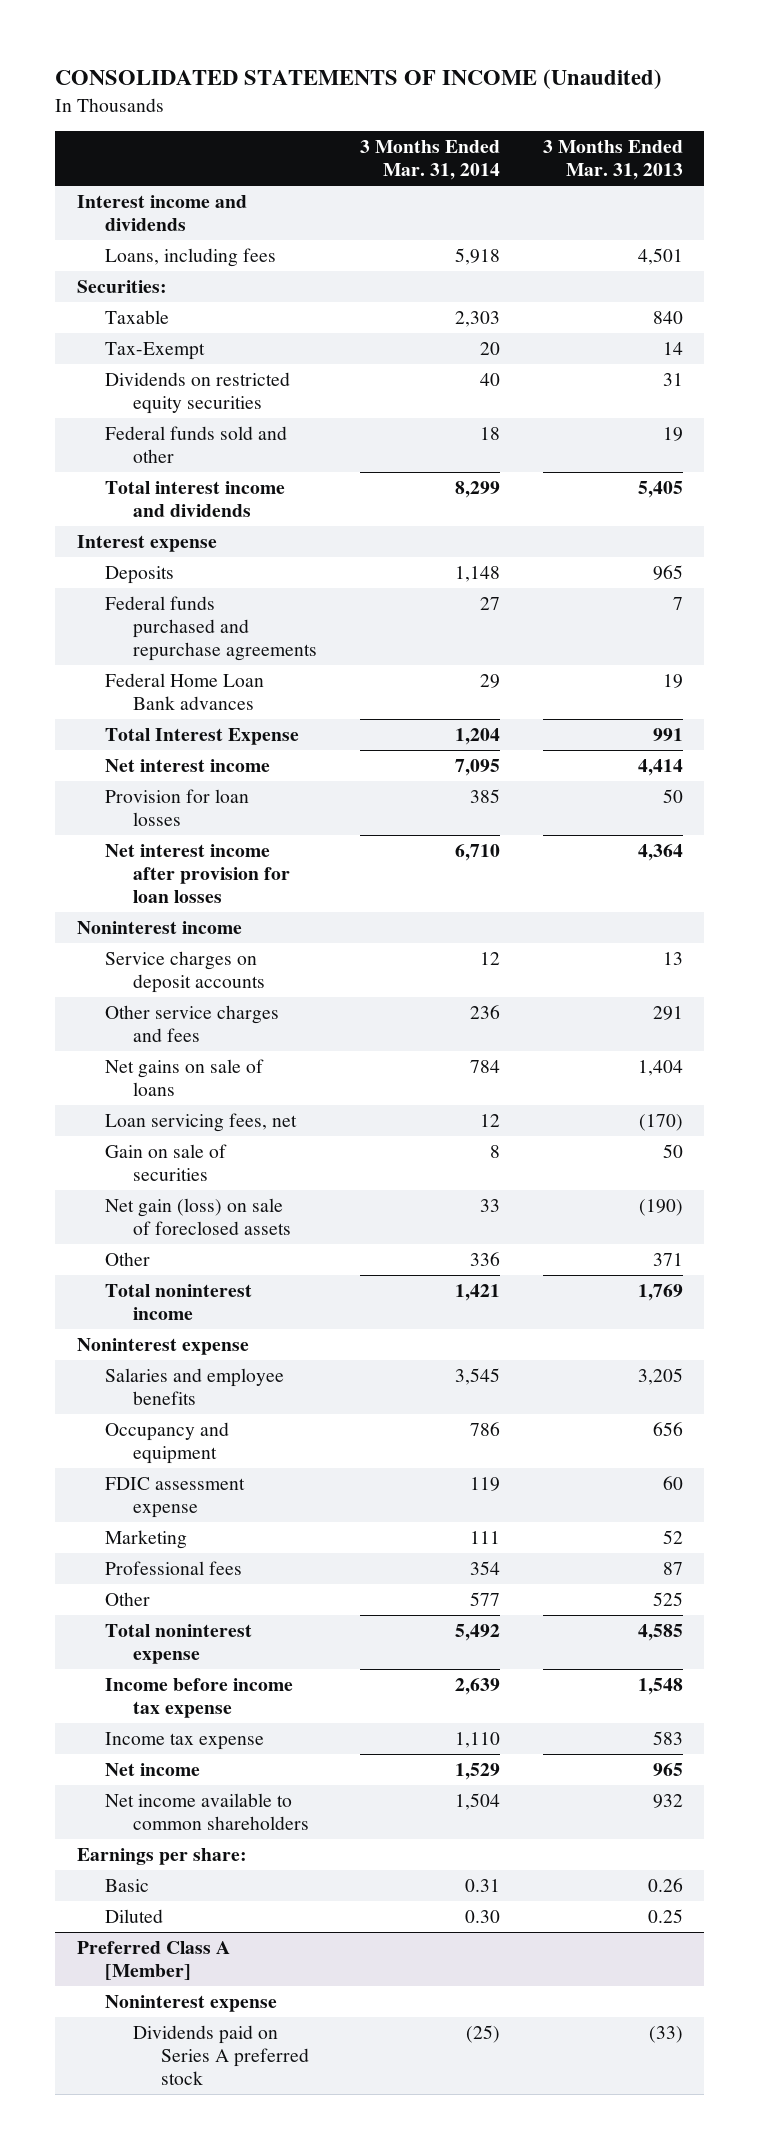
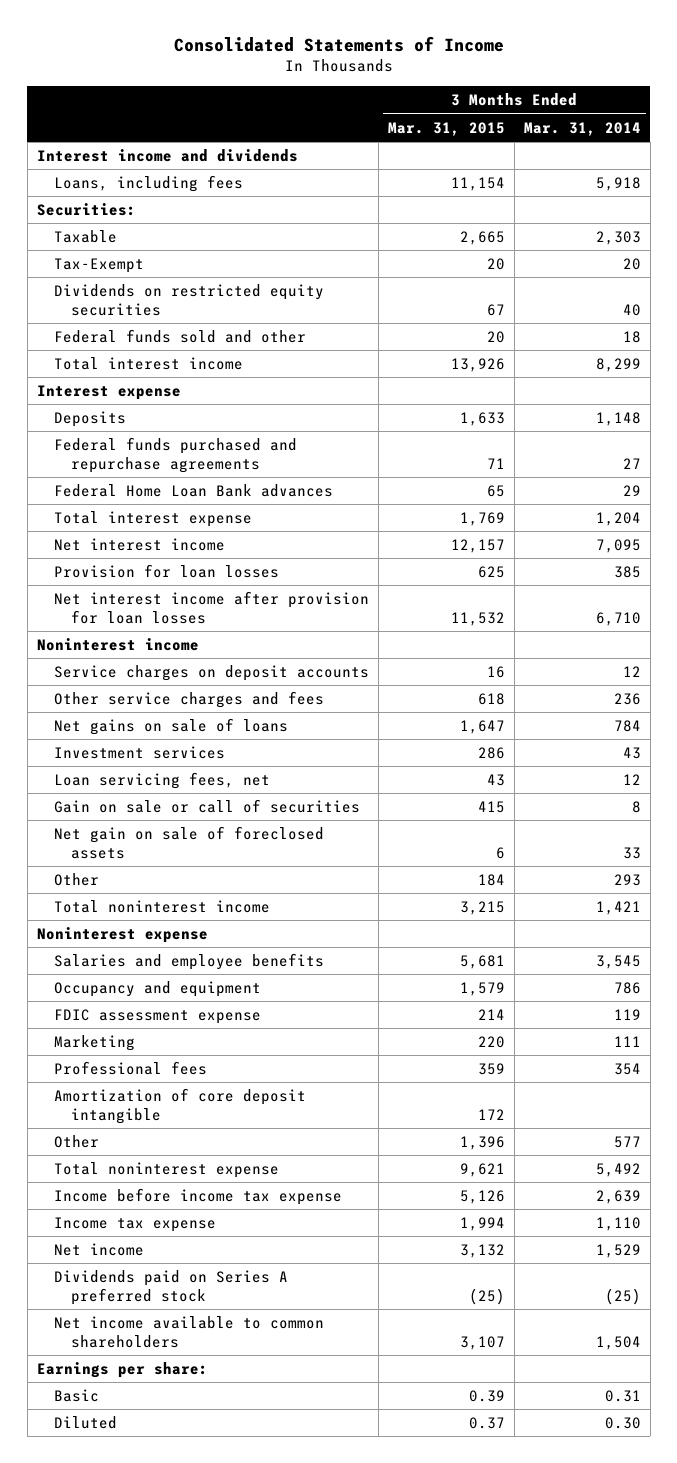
- CONSOLIDATED STATEMENTS OF INCOME (Unaudited)
+ Consolidated Statements of Income
- | 3 Months Ended Mar. 31, 2014 | 3 Months Ended Mar. 31, 2013
+ | 3 Months Ended Mar. 31, 2015 | 3 Months Ended Mar. 31, 2014
- Total interest income and dividends | 8,299 | 5,405
+ Total interest income | 13,926 | 8,299
- Total Interest Expense | 1,204 | 991
+ Total interest expense | 1,769 | 1,204
+ Investment services | 286 | 43
- Gain on sale of securities | 8 | 50
- Net gain (loss) on sale of foreclosed assets | 33 | (190)
- Other | 336 | 371
+ Gain on sale or call of securities | 415 | 8
+ Net gain on sale of foreclosed assets | 6 | 33
+ Other | 184 | 293
+ Amortization of core deposit intangible | 172 |
+ Dividends paid on Series A preferred stock | (25) | (25)
- Preferred Class A [Member]
- Noninterest expense
- Dividends paid on Series A preferred stock | (25) | (33)

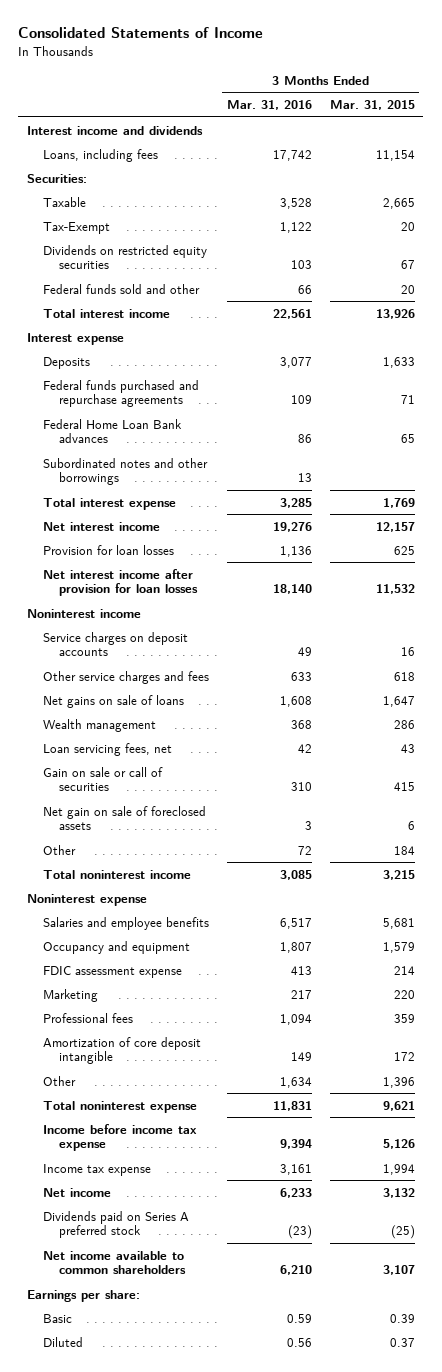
- | 3 Months Ended Mar. 31, 2015 | 3 Months Ended Mar. 31, 2014
+ | 3 Months Ended Mar. 31, 2016 | 3 Months Ended Mar. 31, 2015
+ Subordinated notes and other borrowings | 13 |
- Investment services | 286 | 43
+ Wealth management | 368 | 286

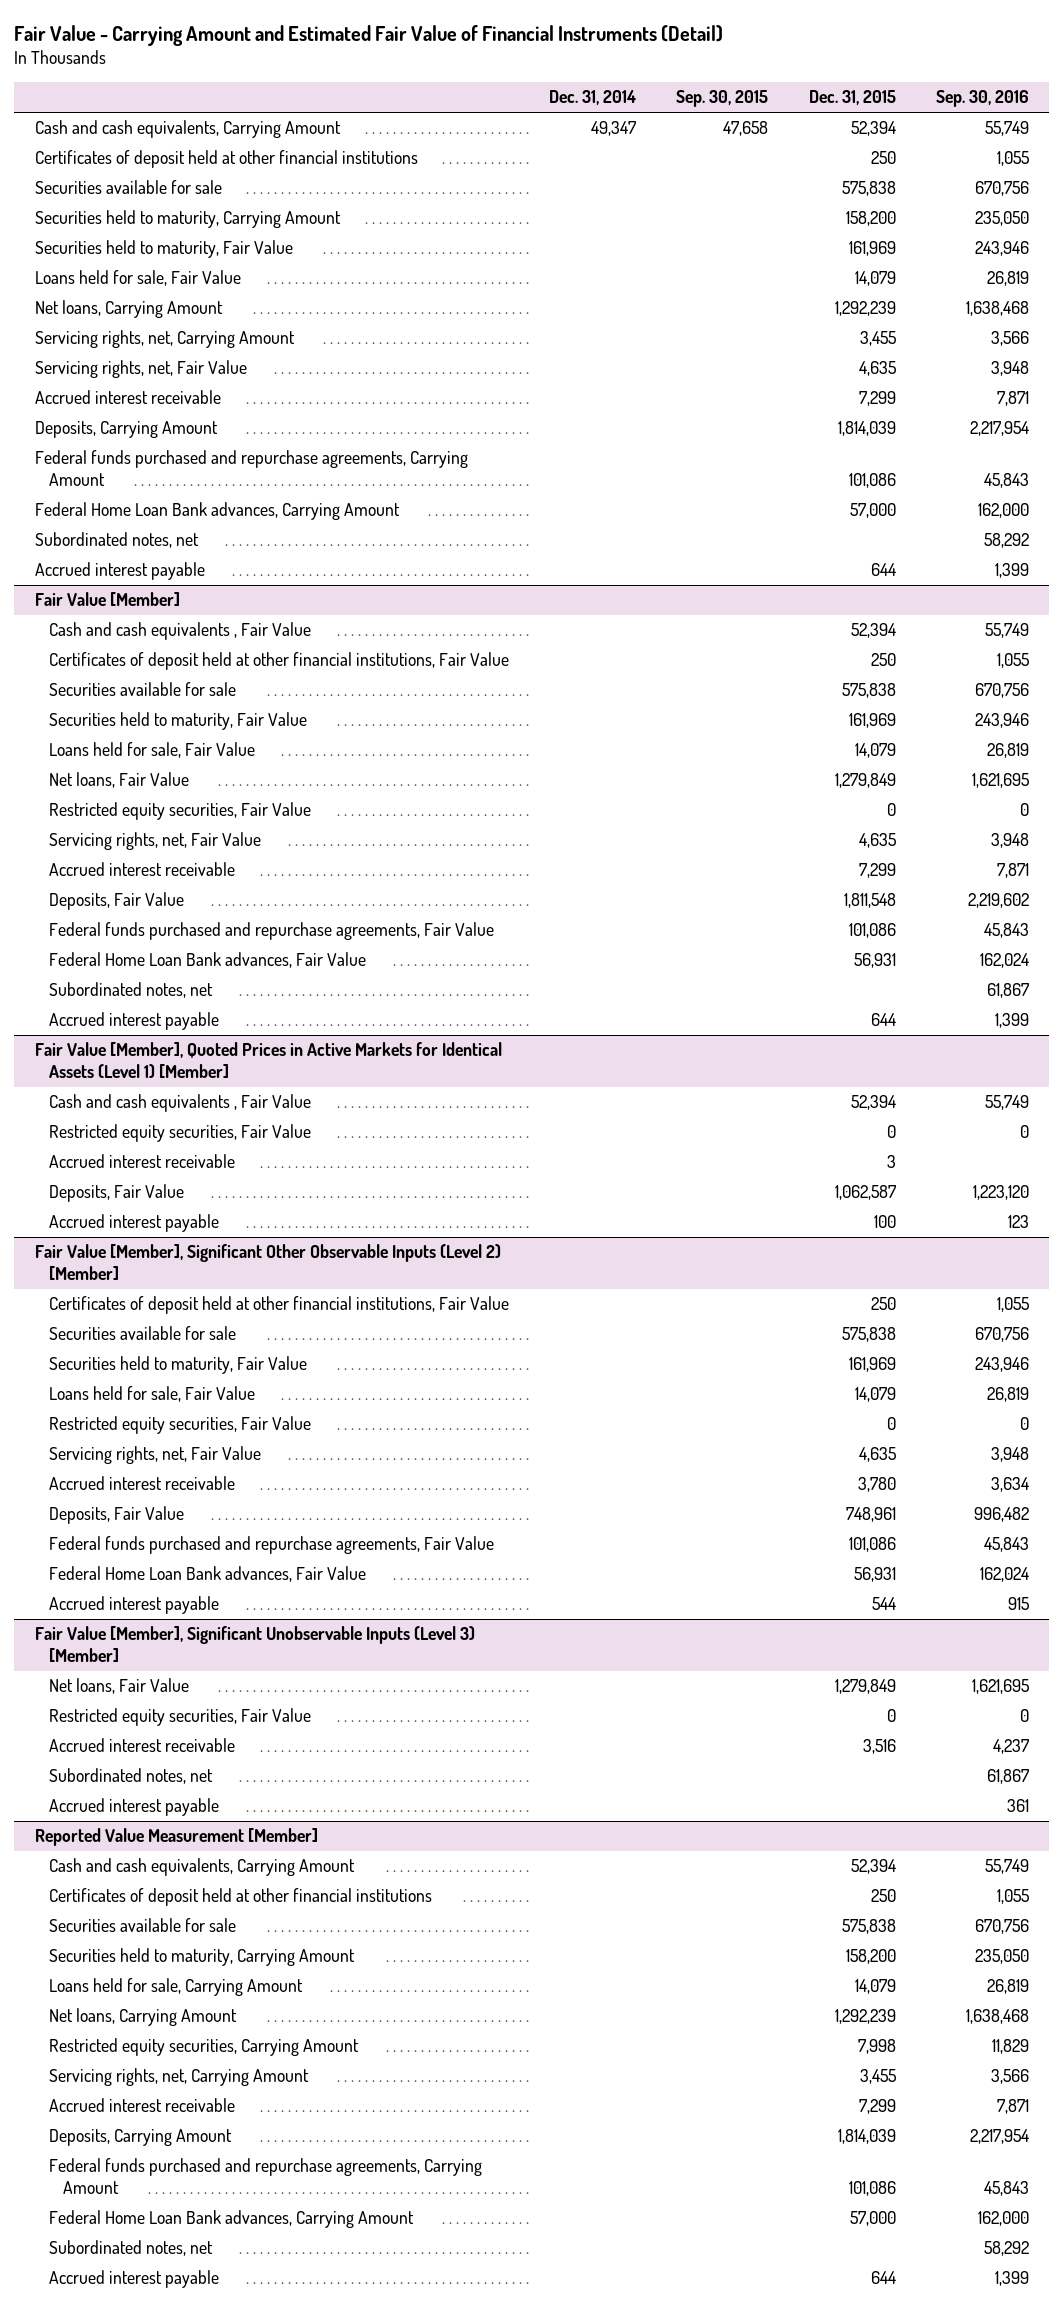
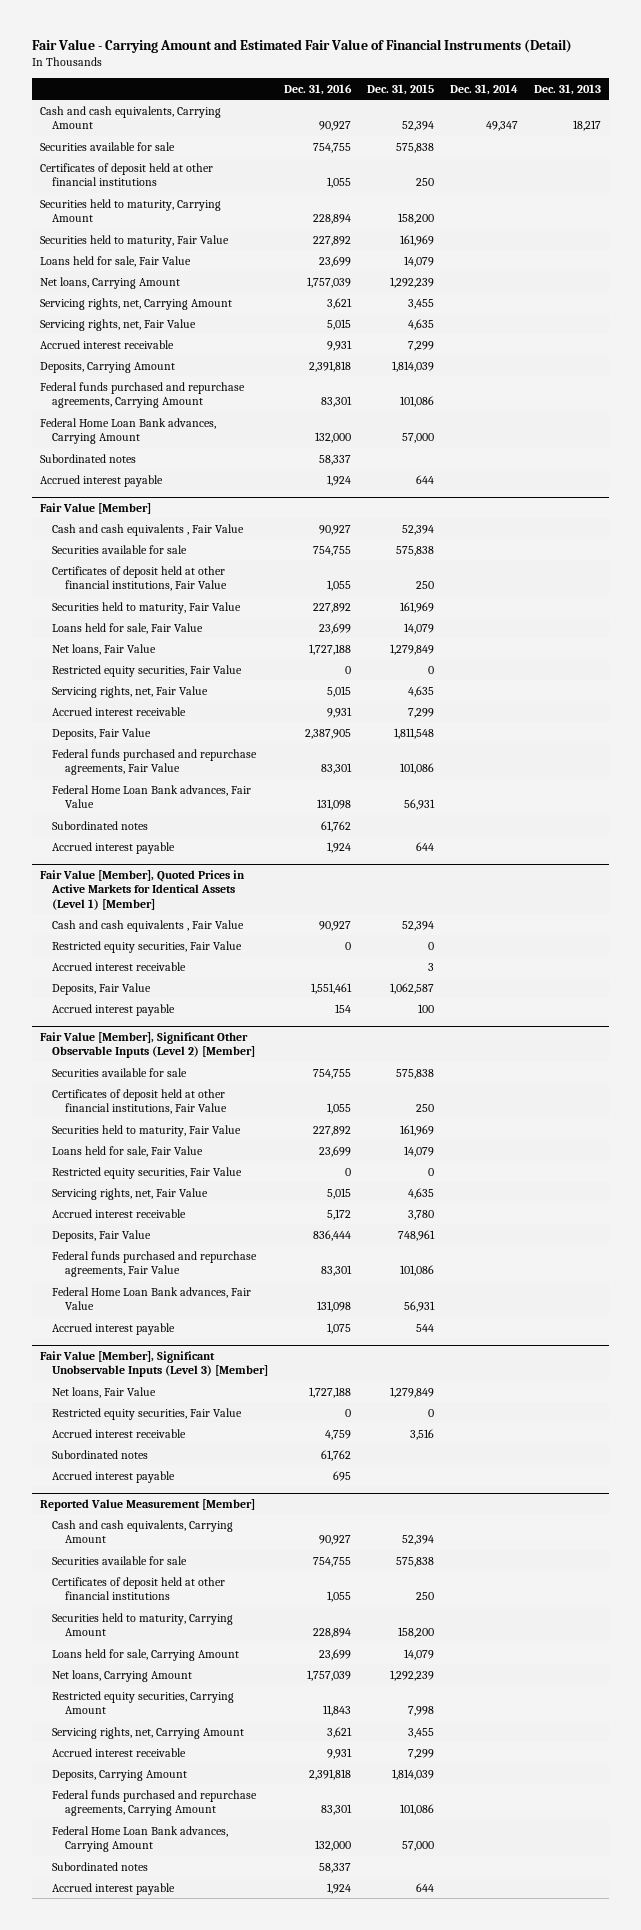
- | Dec. 31, 2014 | Sep. 30, 2015 | Dec. 31, 2015 | Sep. 30, 2016
+ | Dec. 31, 2016 | Dec. 31, 2015 | Dec. 31, 2014 | Dec. 31, 2013
moved down: Certificates of deposit held at other financial institutions | 1,055 | 250 | |
- Subordinated notes, net | | | | 58,292
+ Subordinated notes | 58,337 | | |
@ Fair Value [Member]
moved down: Certificates of deposit held at other financial institutions, Fair Value | 1,055 | 250 | |
- Subordinated notes, net | | | | 61,867
+ Subordinated notes | 61,762 | | |
@ Fair Value [Member], Significant Other Observable Inputs (Level 2) [Member]
moved down: Certificates of deposit held at other financial institutions, Fair Value | 1,055 | 250 | |
@ Fair Value [Member], Significant Unobservable Inputs (Level 3) [Member]
- Subordinated notes, net | | | | 61,867
+ Subordinated notes | 61,762 | | |
@ Reported Value Measurement [Member]
moved down: Certificates of deposit held at other financial institutions | 1,055 | 250 | |
- Subordinated notes, net | | | | 58,292
+ Subordinated notes | 58,337 | | |

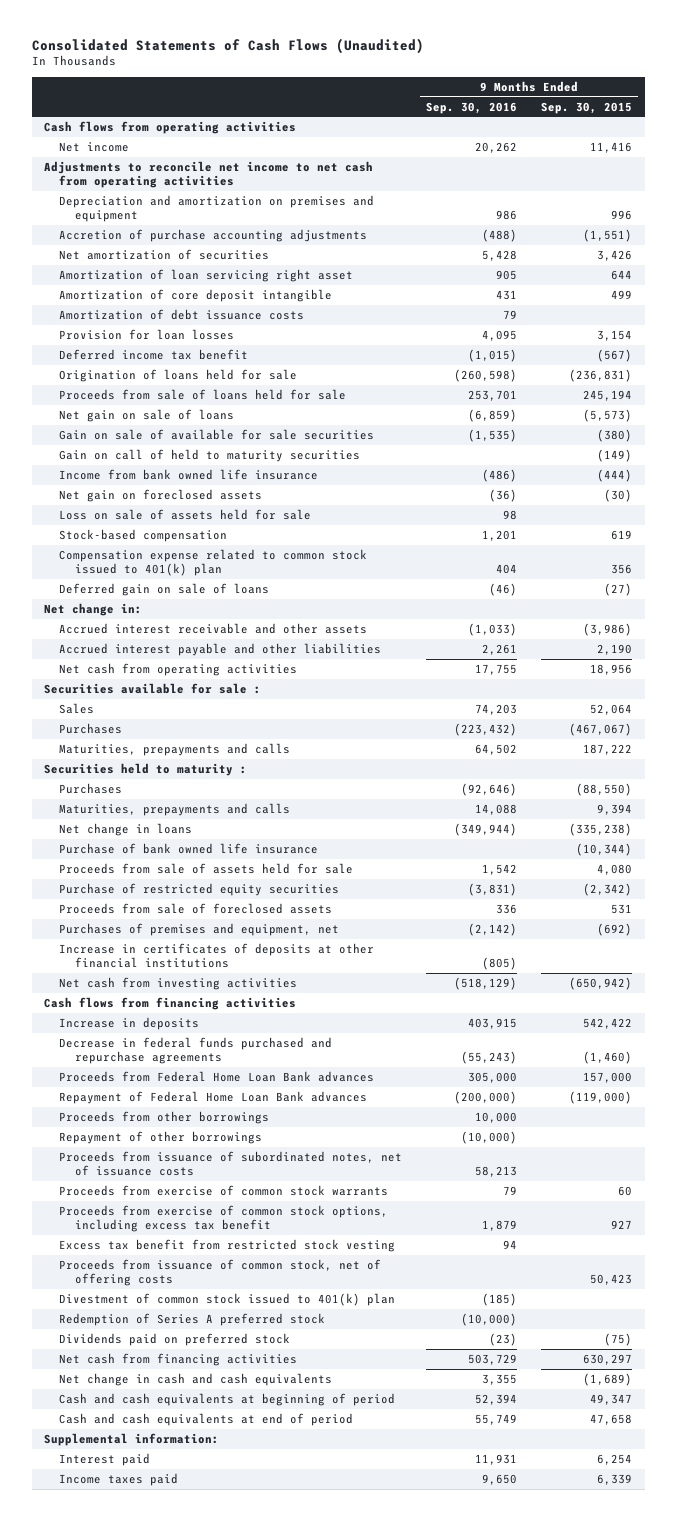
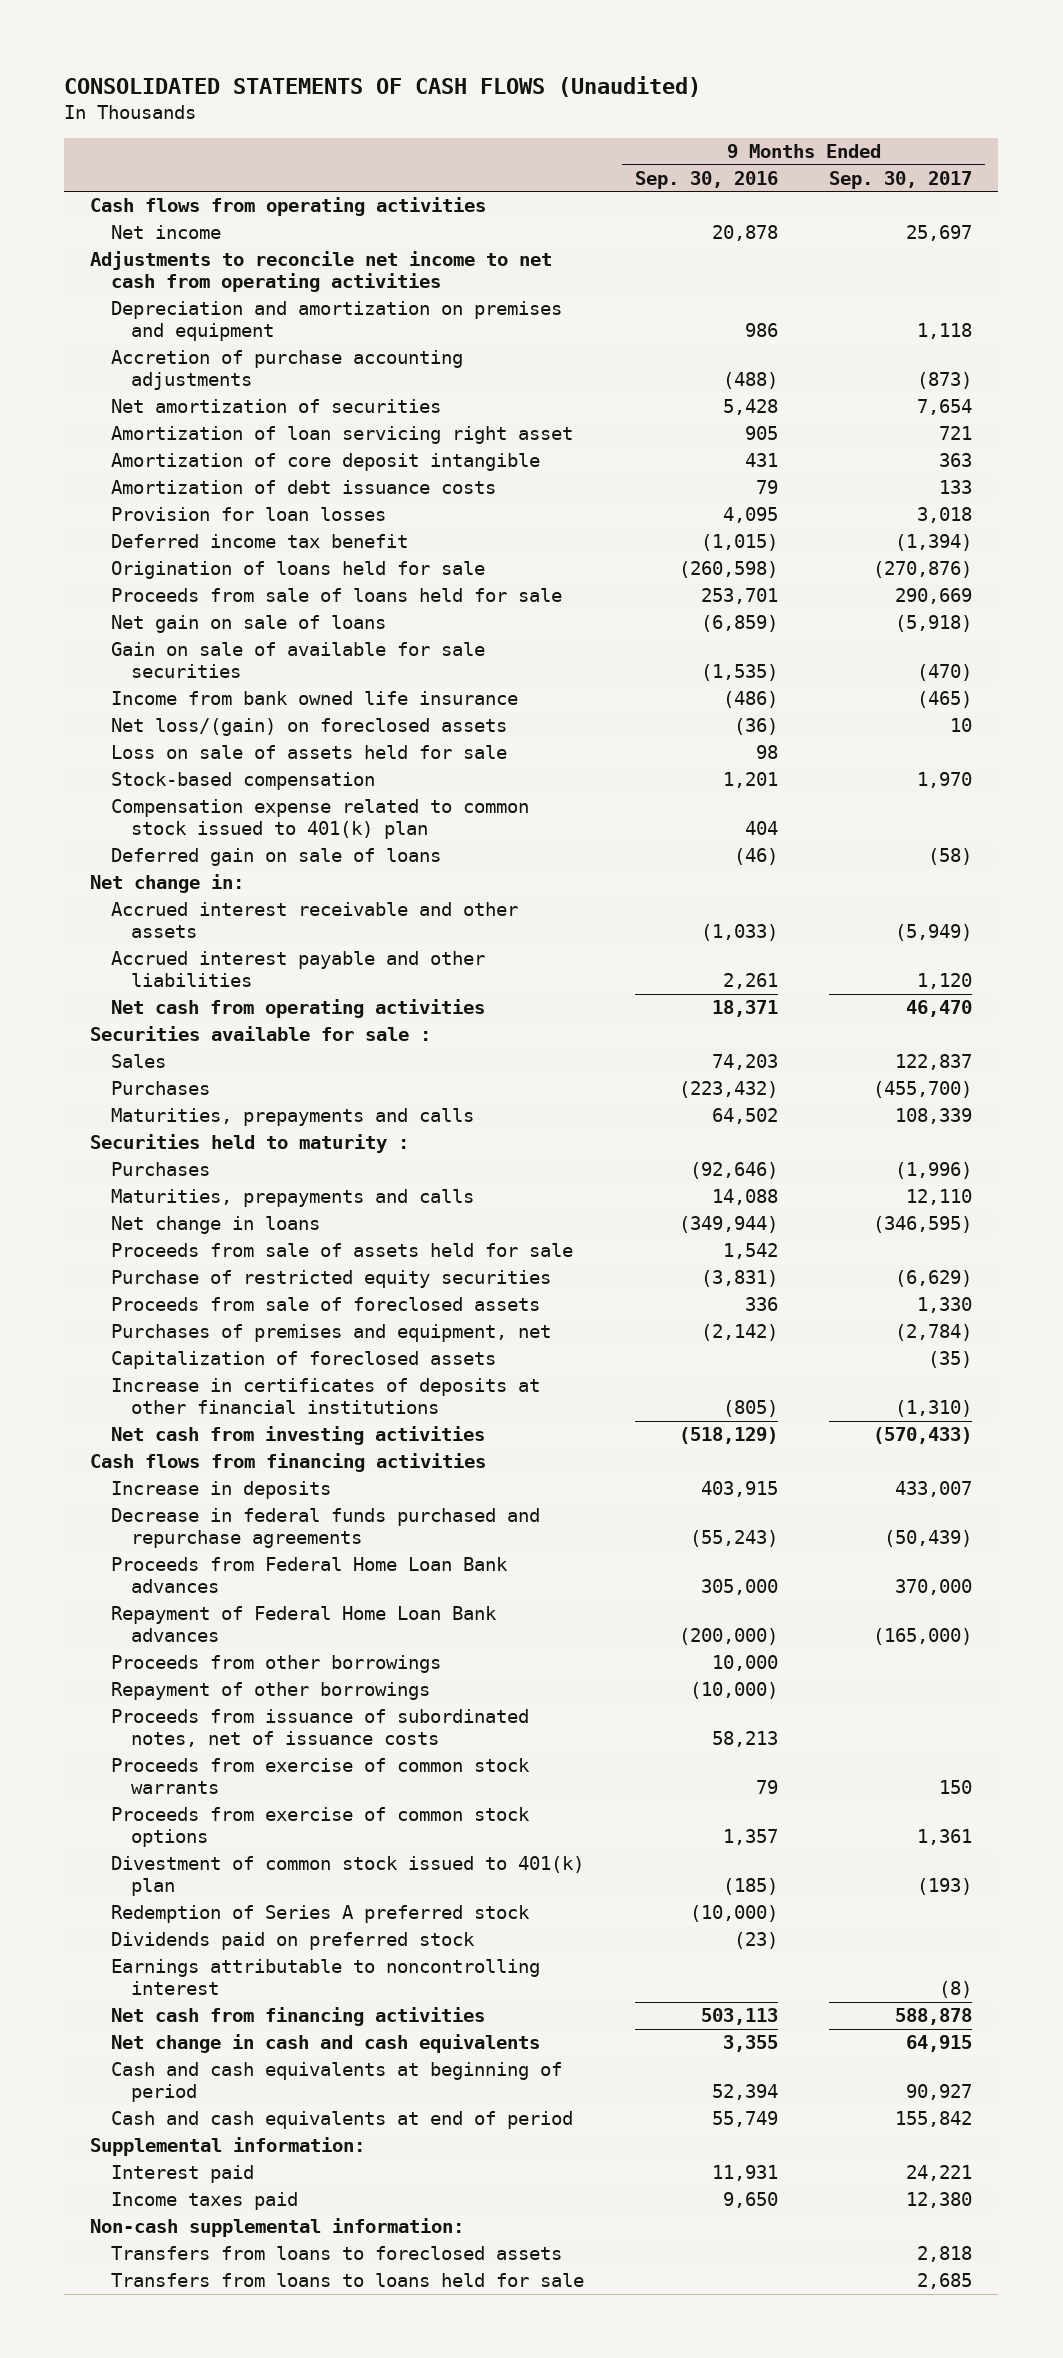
- Consolidated Statements of Cash Flows (Unaudited)
+ CONSOLIDATED STATEMENTS OF CASH FLOWS (Unaudited)
- | 9 Months Ended Sep. 30, 2016 | 9 Months Ended Sep. 30, 2015
+ | 9 Months Ended Sep. 30, 2016 | 9 Months Ended Sep. 30, 2017
- Net income | 20,262 | 11,416
+ Net income | 20,878 | 25,697
- Gain on call of held to maturity securities | | (149)
- Net gain on foreclosed assets | (36) | (30)
+ Net loss/(gain) on foreclosed assets | (36) | 10
- Net cash from operating activities | 17,755 | 18,956
+ Net cash from operating activities | 18,371 | 46,470
- Purchase of bank owned life insurance | | (10,344)
+ Capitalization of foreclosed assets | | (35)
- Proceeds from exercise of common stock options, including excess tax benefit | 1,879 | 927
- Excess tax benefit from restricted stock vesting | 94 |
- Proceeds from issuance of common stock, net of offering costs | | 50,423
+ Proceeds from exercise of common stock options | 1,357 | 1,361
- Net cash from financing activities | 503,729 | 630,297
+ Earnings attributable to noncontrolling interest | | (8)
+ Net cash from financing activities | 503,113 | 588,878
+ Non-cash supplemental information:
+ Transfers from loans to foreclosed assets | | 2,818
+ Transfers from loans to loans held for sale | | 2,685

